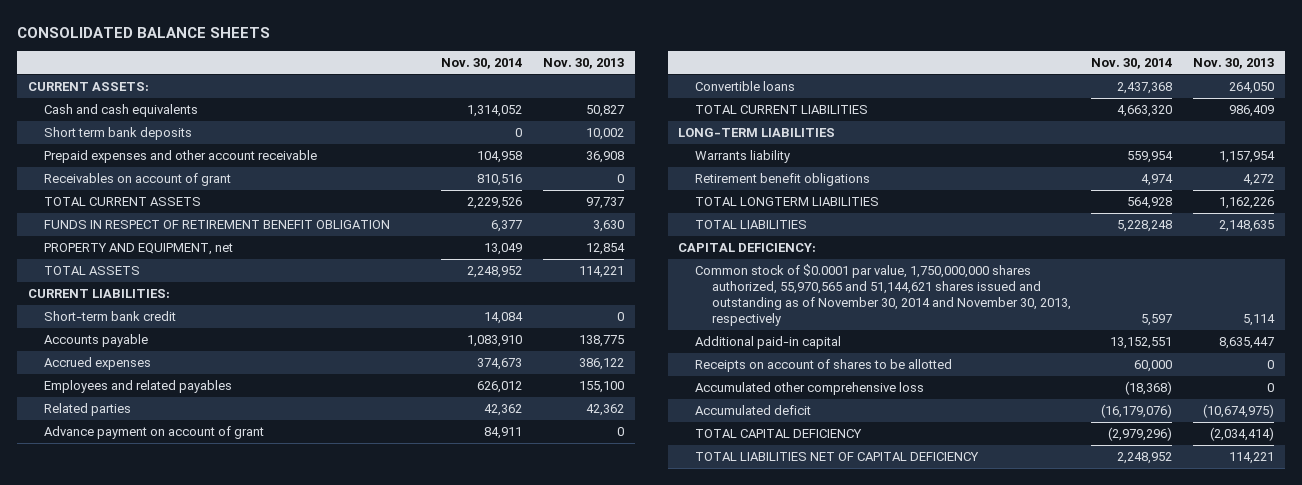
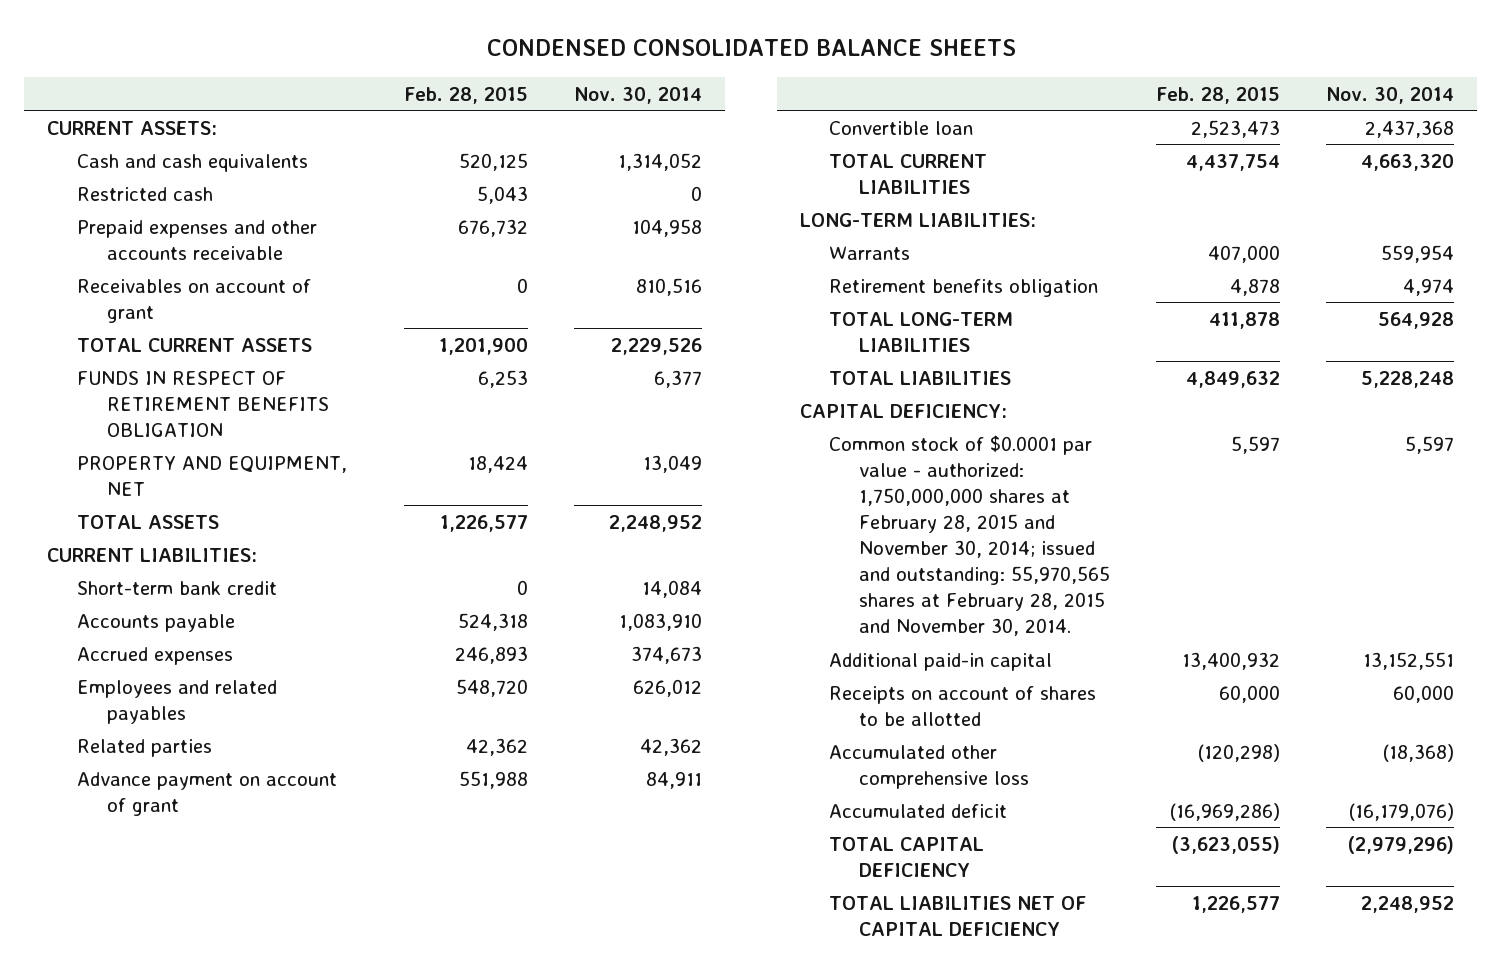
- CONSOLIDATED BALANCE SHEETS
+ CONDENSED CONSOLIDATED BALANCE SHEETS
- | Nov. 30, 2014 | Nov. 30, 2013
+ | Feb. 28, 2015 | Nov. 30, 2014
- Short term bank deposits | 0 | 10,002
- Prepaid expenses and other account receivable | 104,958 | 36,908
+ Restricted cash | 5,043 | 0
+ Prepaid expenses and other accounts receivable | 676,732 | 104,958
- FUNDS IN RESPECT OF RETIREMENT BENEFIT OBLIGATION | 6,377 | 3,630
- PROPERTY AND EQUIPMENT, net | 13,049 | 12,854
+ FUNDS IN RESPECT OF RETIREMENT BENEFITS OBLIGATION | 6,253 | 6,377
+ PROPERTY AND EQUIPMENT, NET | 18,424 | 13,049
- Convertible loans | 2,437,368 | 264,050
+ Convertible loan | 2,523,473 | 2,437,368
- LONG-TERM LIABILITIES
- Warrants liability | 559,954 | 1,157,954
- Retirement benefit obligations | 4,974 | 4,272
- TOTAL LONGTERM LIABILITIES | 564,928 | 1,162,226
+ LONG-TERM LIABILITIES:
+ Warrants | 407,000 | 559,954
+ Retirement benefits obligation | 4,878 | 4,974
+ TOTAL LONG-TERM LIABILITIES | 411,878 | 564,928
- Common stock of $0.0001 par value, 1,750,000,000 shares authorized, 55,970,565 and 51,144,621 shares issued and outstanding as of November 30, 2014 and November 30, 2013, respectively | 5,597 | 5,114
+ Common stock of $0.0001 par value - authorized: 1,750,000,000 shares at February 28, 2015 and November 30, 2014; issued and outstanding: 55,970,565 shares at February 28, 2015 and November 30, 2014. | 5,597 | 5,597

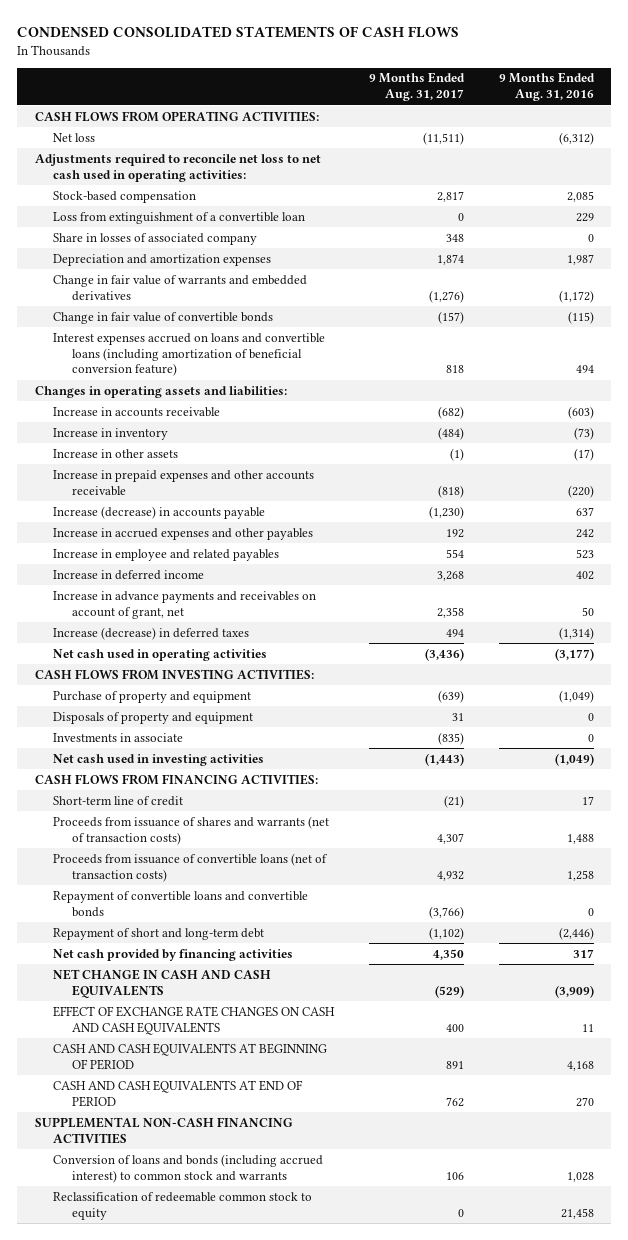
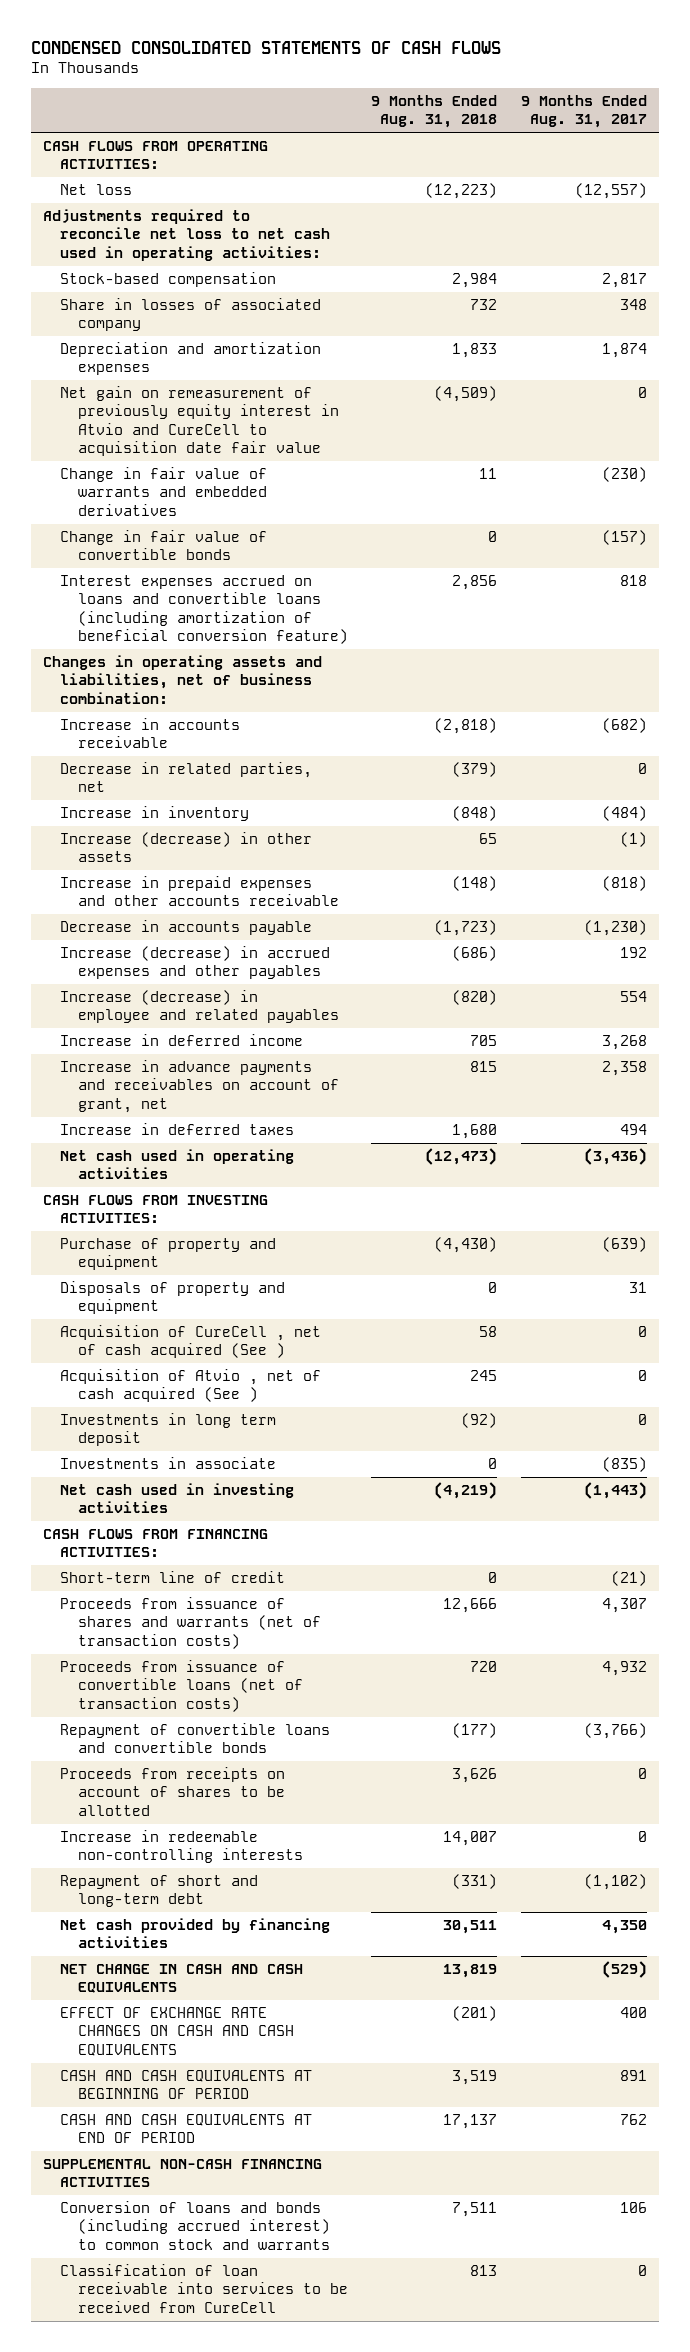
- | 9 Months Ended Aug. 31, 2017 | 9 Months Ended Aug. 31, 2016
+ | 9 Months Ended Aug. 31, 2018 | 9 Months Ended Aug. 31, 2017
- Net loss | (11,511) | (6,312)
+ Net loss | (12,223) | (12,557)
- Loss from extinguishment of a convertible loan | 0 | 229
- Change in fair value of warrants and embedded derivatives | (1,276) | (1,172)
+ Net gain on remeasurement of previously equity interest in Atvio and CureCell to acquisition date fair value | (4,509) | 0
+ Change in fair value of warrants and embedded derivatives | 11 | (230)
- Changes in operating assets and liabilities:
+ Changes in operating assets and liabilities, net of business combination:
+ Decrease in related parties, net | (379) | 0
- Increase in other assets | (1) | (17)
+ Increase (decrease) in other assets | 65 | (1)
- Increase (decrease) in accounts payable | (1,230) | 637
- Increase in accrued expenses and other payables | 192 | 242
- Increase in employee and related payables | 554 | 523
+ Decrease in accounts payable | (1,723) | (1,230)
+ Increase (decrease) in accrued expenses and other payables | (686) | 192
+ Increase (decrease) in employee and related payables | (820) | 554
- Increase (decrease) in deferred taxes | 494 | (1,314)
+ Increase in deferred taxes | 1,680 | 494
+ Acquisition of CureCell , net of cash acquired (See ) | 58 | 0
+ Acquisition of Atvio , net of cash acquired (See ) | 245 | 0
+ Investments in long term deposit | (92) | 0
+ Proceeds from receipts on account of shares to be allotted | 3,626 | 0
+ Increase in redeemable non-controlling interests | 14,007 | 0
- Reclassification of redeemable common stock to equity | 0 | 21,458
+ Classification of loan receivable into services to be received from CureCell | 813 | 0

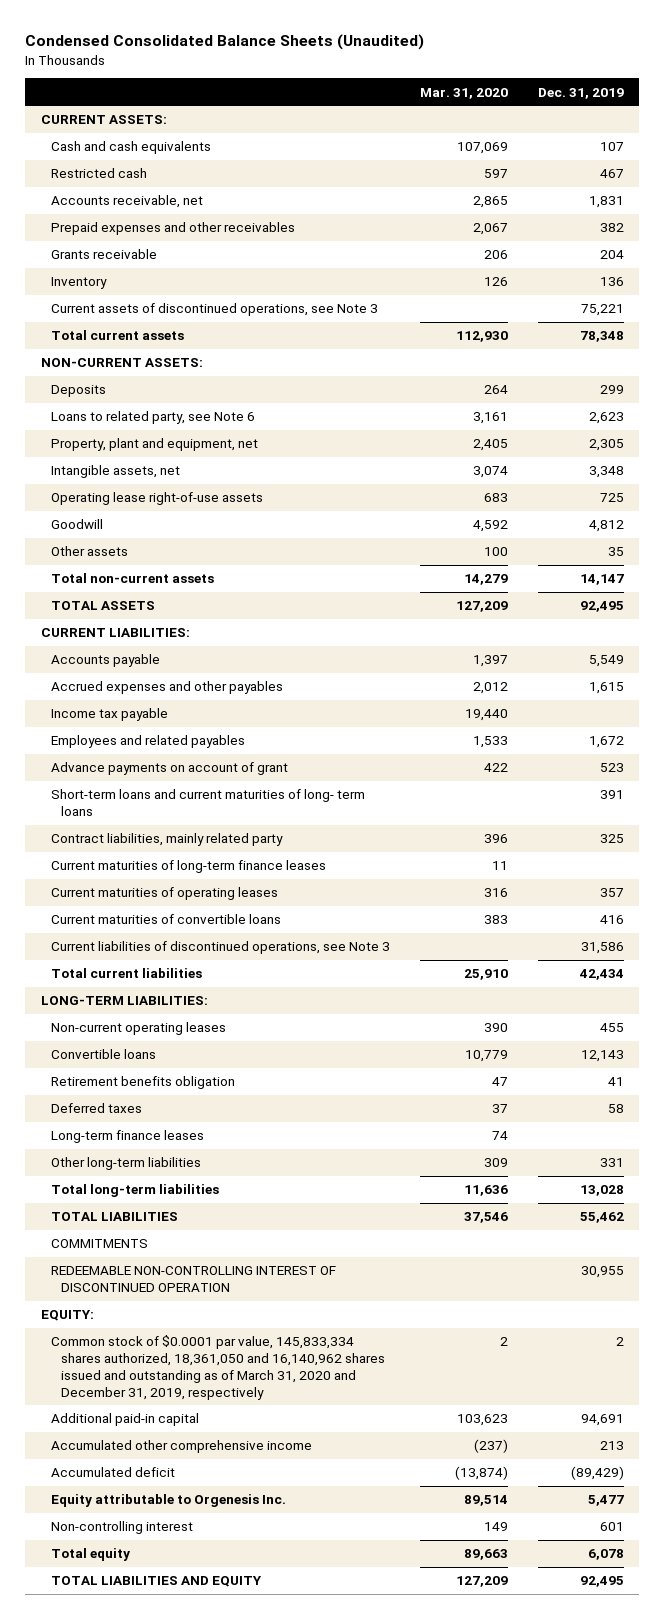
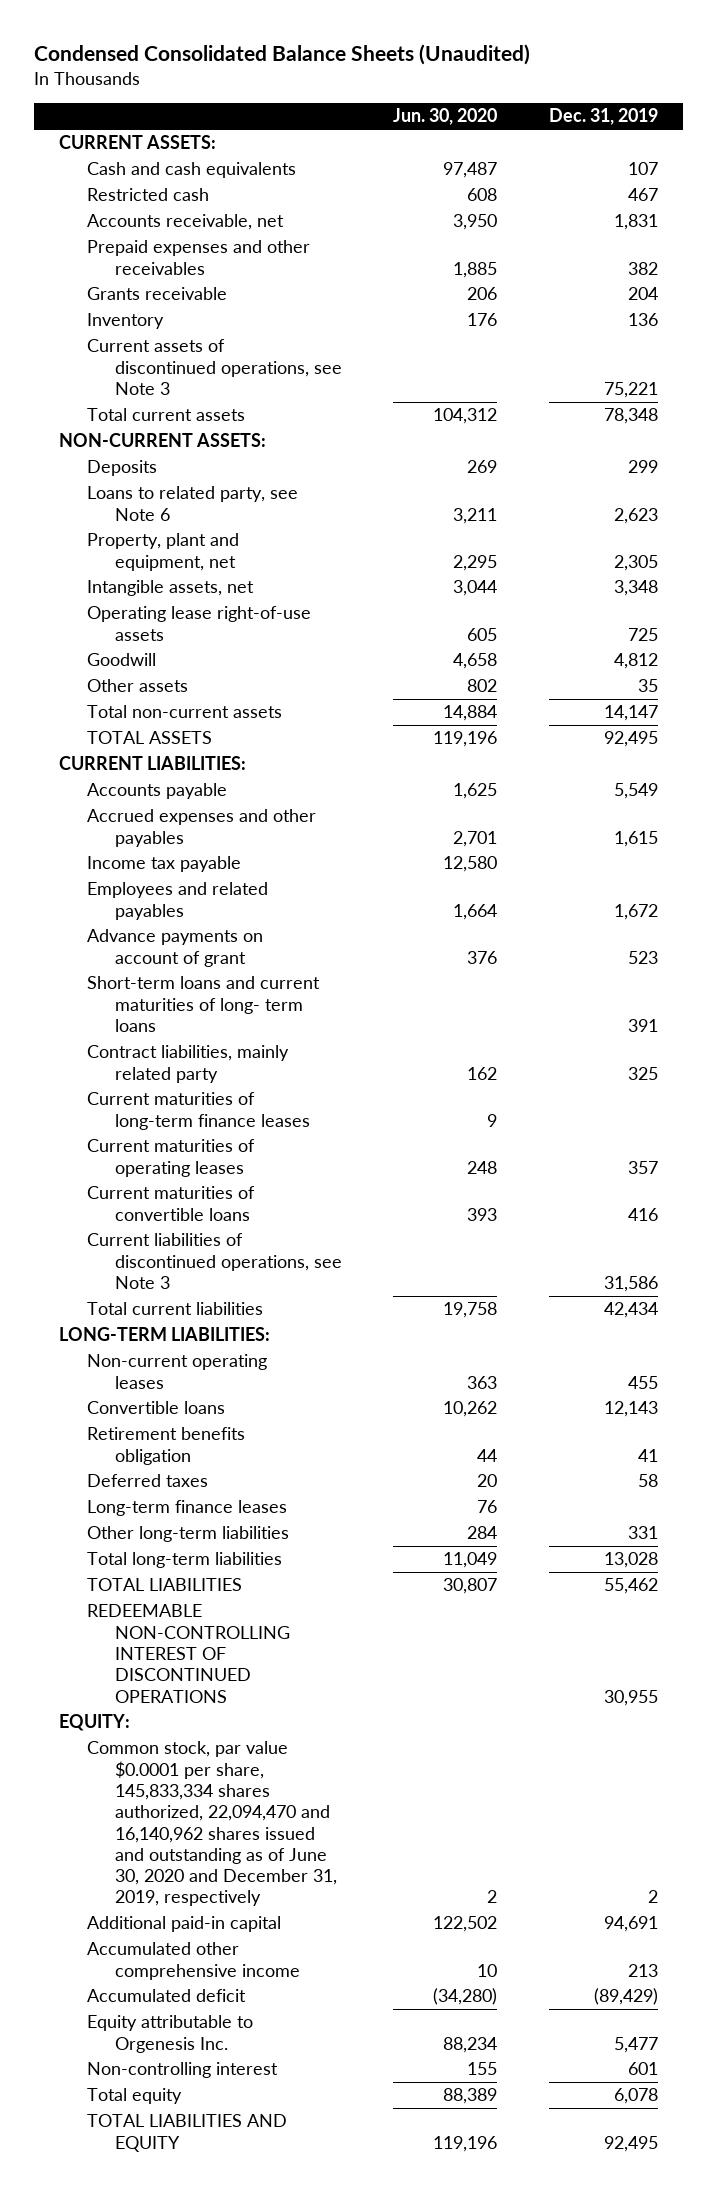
- | Mar. 31, 2020 | Dec. 31, 2019
+ | Jun. 30, 2020 | Dec. 31, 2019
- COMMITMENTS
- REDEEMABLE NON-CONTROLLING INTEREST OF DISCONTINUED OPERATION | | 30,955
+ REDEEMABLE NON-CONTROLLING INTEREST OF DISCONTINUED OPERATIONS | | 30,955
- Common stock of $0.0001 par value, 145,833,334 shares authorized, 18,361,050 and 16,140,962 shares issued and outstanding as of March 31, 2020 and December 31, 2019, respectively | 2 | 2
+ Common stock, par value $0.0001 per share, 145,833,334 shares authorized, 22,094,470 and 16,140,962 shares issued and outstanding as of June 30, 2020 and December 31, 2019, respectively | 2 | 2

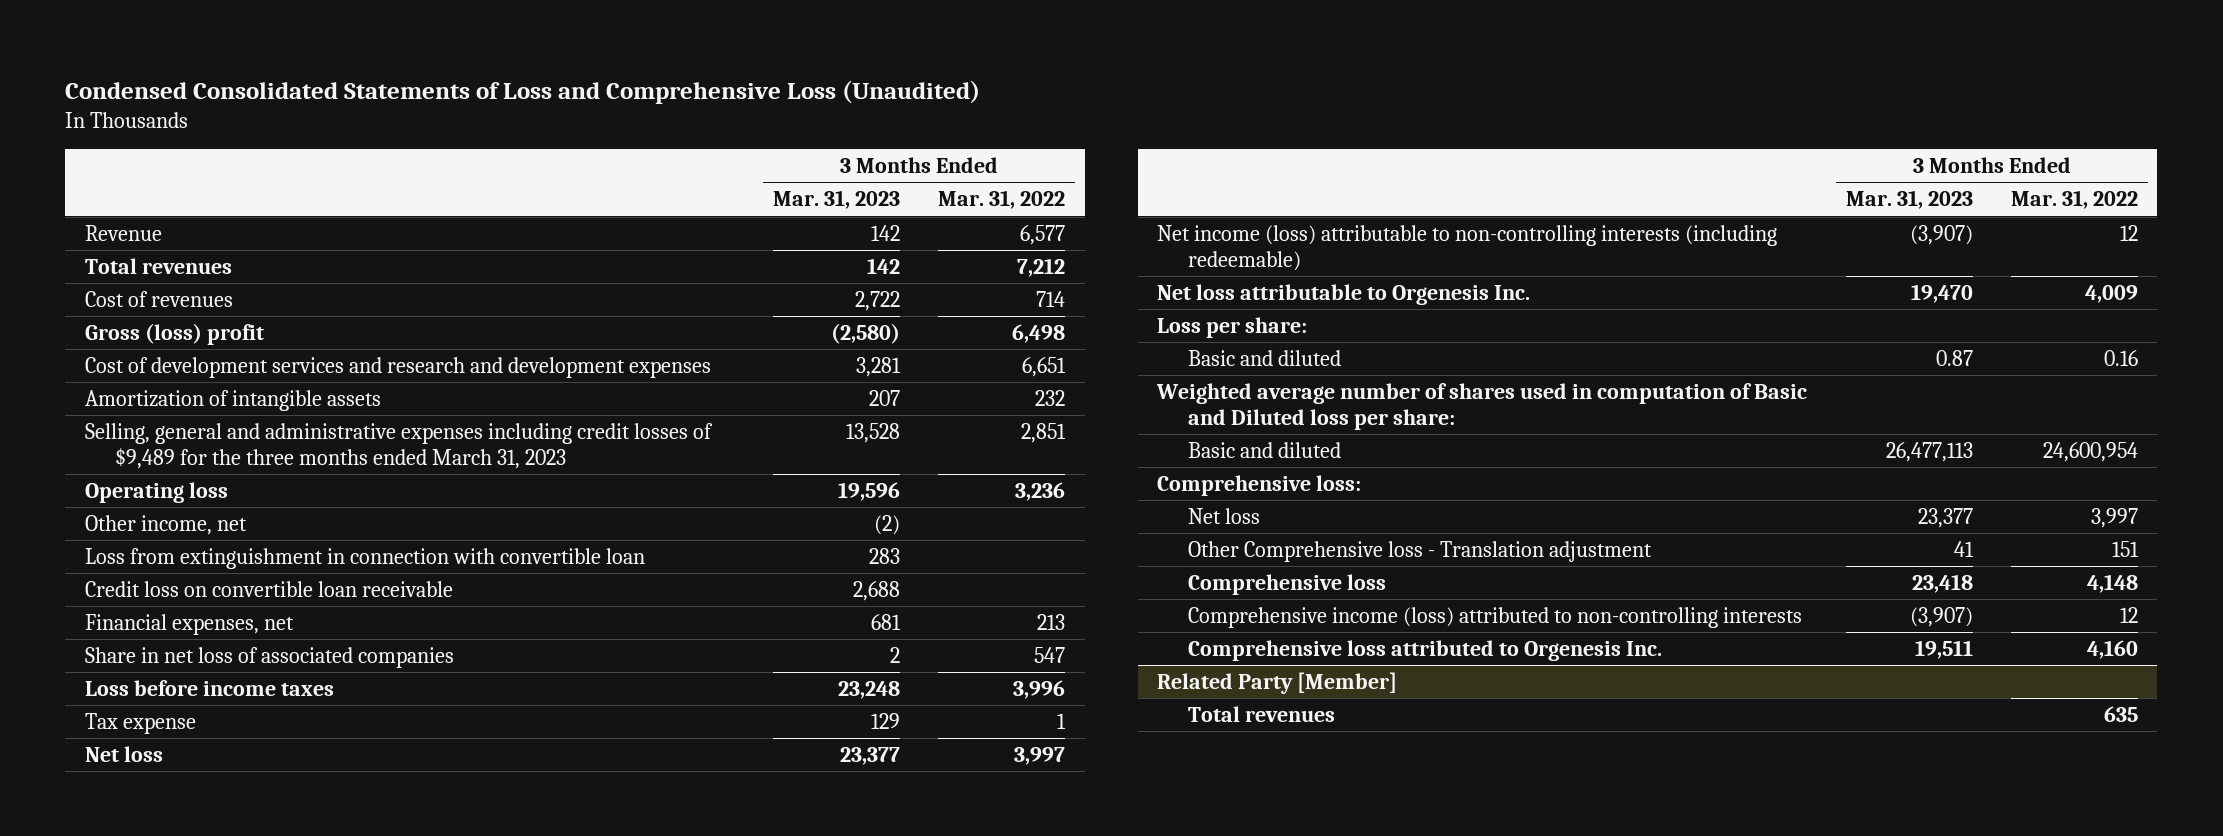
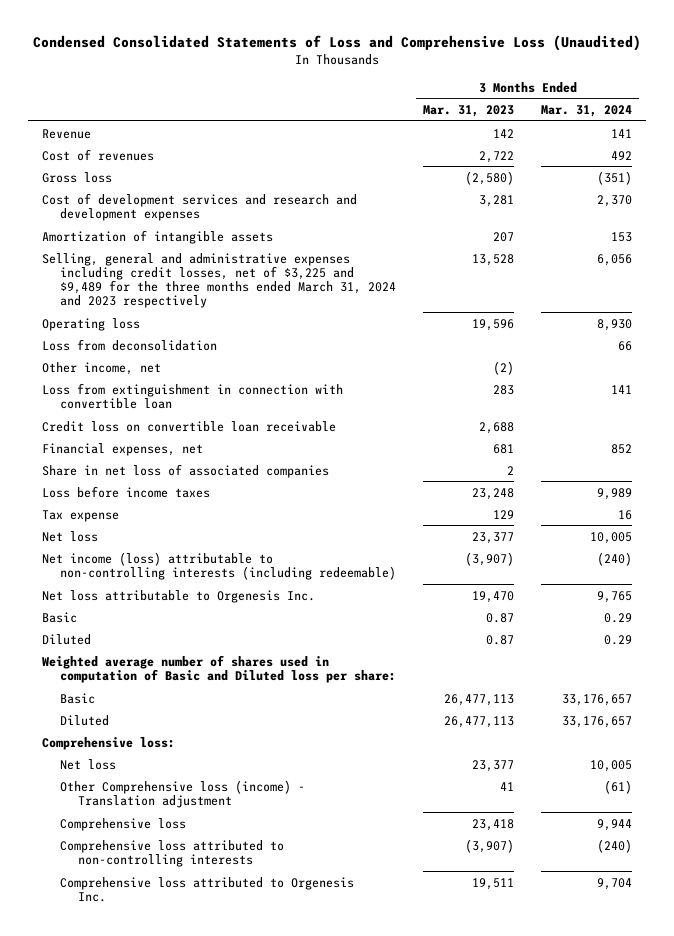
- | 3 Months Ended Mar. 31, 2023 | 3 Months Ended Mar. 31, 2022
+ | 3 Months Ended Mar. 31, 2023 | 3 Months Ended Mar. 31, 2024
- Total revenues | 142 | 7,212
- Gross (loss) profit | (2,580) | 6,498
+ Gross loss | (2,580) | (351)
- Selling, general and administrative expenses including credit losses of $9,489 for the three months ended March 31, 2023 | 13,528 | 2,851
+ Selling, general and administrative expenses including credit losses, net of $3,225 and $9,489 for the three months ended March 31, 2024 and 2023 respectively | 13,528 | 6,056
+ Loss from deconsolidation | | 66
- Loss per share:
- Basic and diluted | 0.87 | 0.16
+ Basic | 0.87 | 0.29
+ Diluted | 0.87 | 0.29
- Basic and diluted | 26,477,113 | 24,600,954
+ Basic | 26,477,113 | 33,176,657
+ Diluted | 26,477,113 | 33,176,657
- Other Comprehensive loss - Translation adjustment | 41 | 151
+ Other Comprehensive loss (income) - Translation adjustment | 41 | (61)
- Comprehensive income (loss) attributed to non-controlling interests | (3,907) | 12
+ Comprehensive loss attributed to non-controlling interests | (3,907) | (240)
- Related Party [Member]
- Total revenues | | 635

